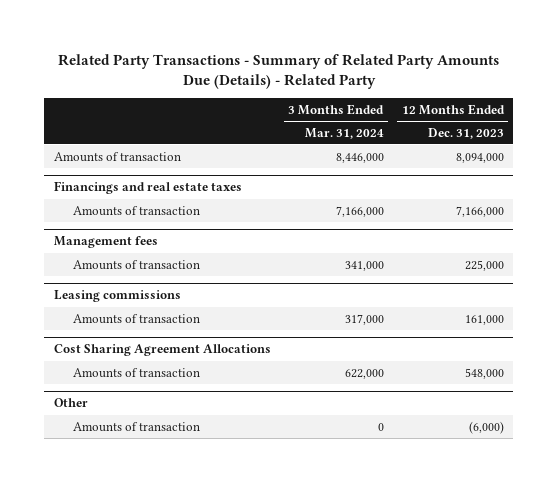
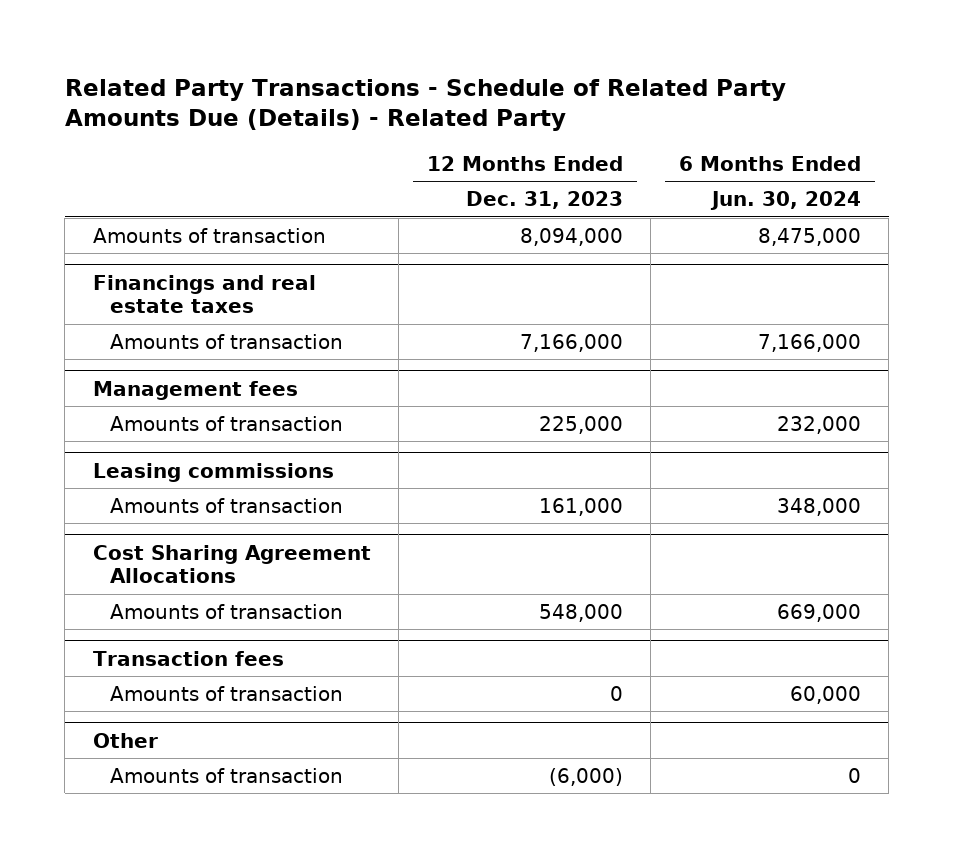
- Related Party Transactions - Summary of Related Party Amounts Due (Details) - Related Party
+ Related Party Transactions - Schedule of Related Party Amounts Due (Details) - Related Party
- | 3 Months Ended Mar. 31, 2024 | 12 Months Ended Dec. 31, 2023
+ | 12 Months Ended Dec. 31, 2023 | 6 Months Ended Jun. 30, 2024
+ Transaction fees
+ Amounts of transaction | 0 | 60,000

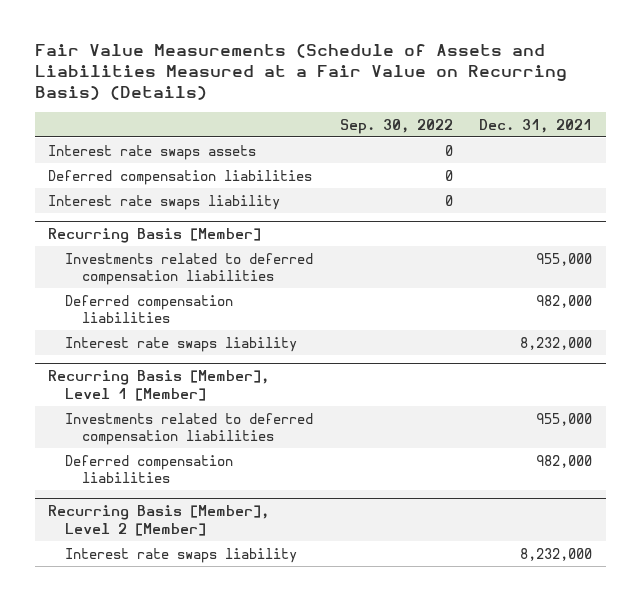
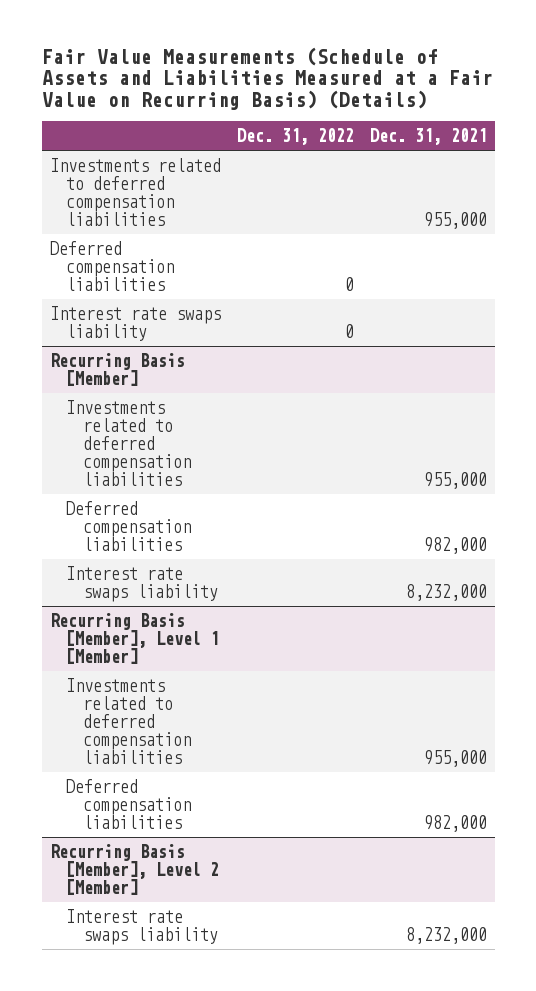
- | Sep. 30, 2022 | Dec. 31, 2021
+ | Dec. 31, 2022 | Dec. 31, 2021
- Interest rate swaps assets | 0 |
+ Investments related to deferred compensation liabilities | | 955,000

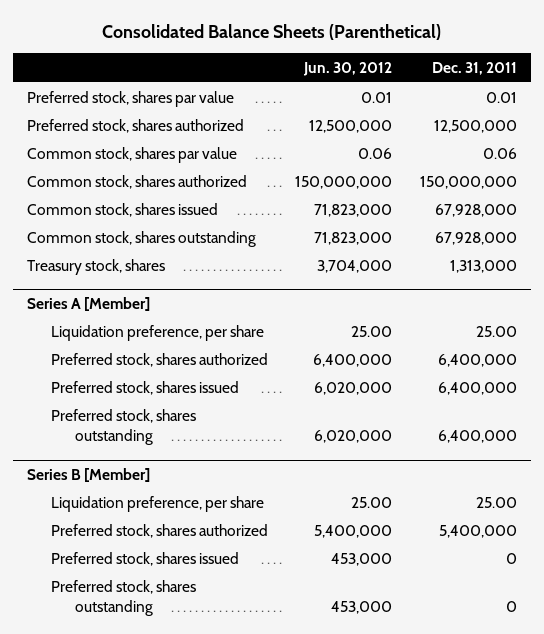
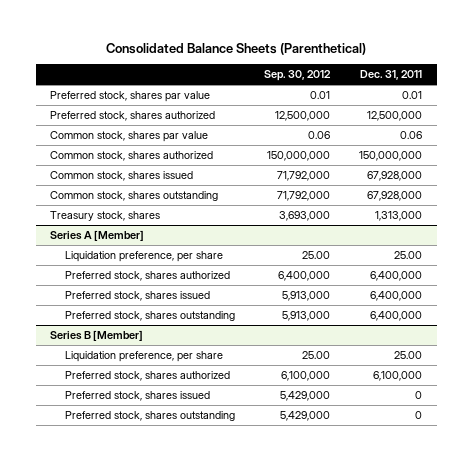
- | Jun. 30, 2012 | Dec. 31, 2011
+ | Sep. 30, 2012 | Dec. 31, 2011
@ Series B [Member]
- Preferred stock, shares authorized | 5,400,000 | 5,400,000
+ Preferred stock, shares authorized | 6,100,000 | 6,100,000

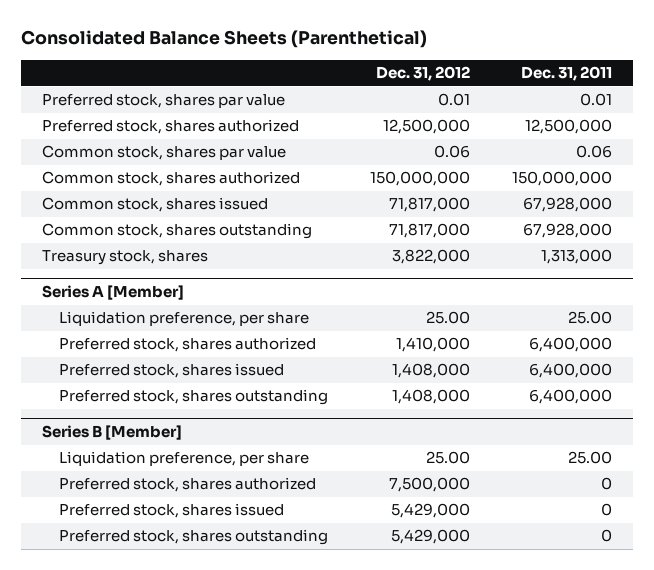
- | Sep. 30, 2012 | Dec. 31, 2011
+ | Dec. 31, 2012 | Dec. 31, 2011
@ Series B [Member]
- Preferred stock, shares authorized | 6,100,000 | 6,100,000
+ Preferred stock, shares authorized | 7,500,000 | 0

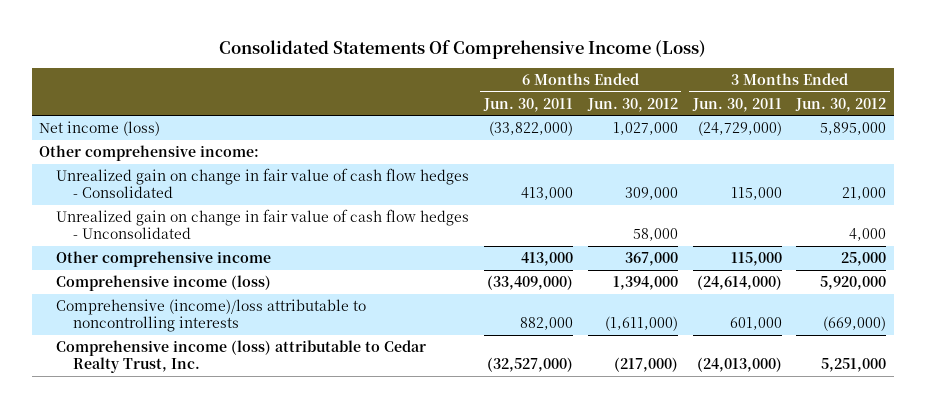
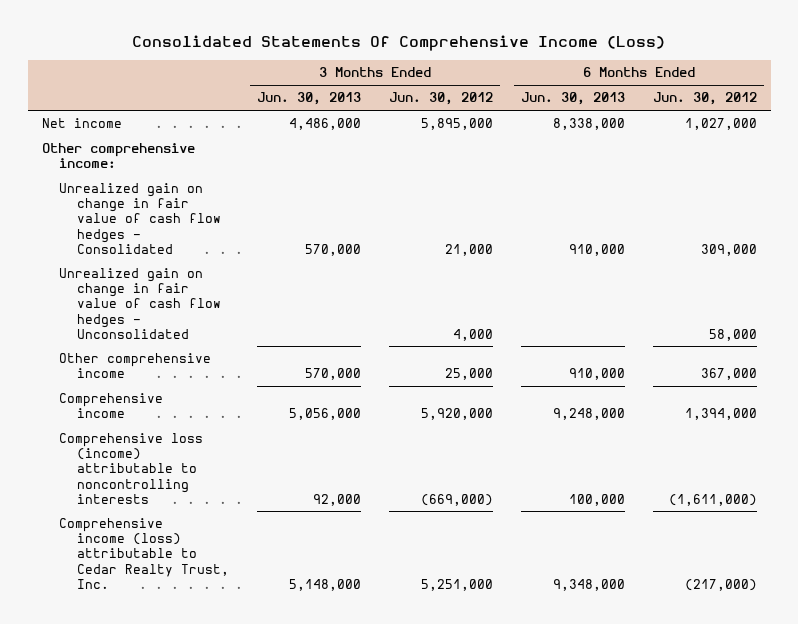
- | 6 Months Ended Jun. 30, 2011 | 6 Months Ended Jun. 30, 2012 | 3 Months Ended Jun. 30, 2011 | 3 Months Ended Jun. 30, 2012
+ | 3 Months Ended Jun. 30, 2013 | 3 Months Ended Jun. 30, 2012 | 6 Months Ended Jun. 30, 2013 | 6 Months Ended Jun. 30, 2012
- Net income (loss) | (33,822,000) | 1,027,000 | (24,729,000) | 5,895,000
+ Net income | 4,486,000 | 5,895,000 | 8,338,000 | 1,027,000
- Comprehensive income (loss) | (33,409,000) | 1,394,000 | (24,614,000) | 5,920,000
- Comprehensive (income)/loss attributable to noncontrolling interests | 882,000 | (1,611,000) | 601,000 | (669,000)
+ Comprehensive income | 5,056,000 | 5,920,000 | 9,248,000 | 1,394,000
+ Comprehensive loss (income) attributable to noncontrolling interests | 92,000 | (669,000) | 100,000 | (1,611,000)

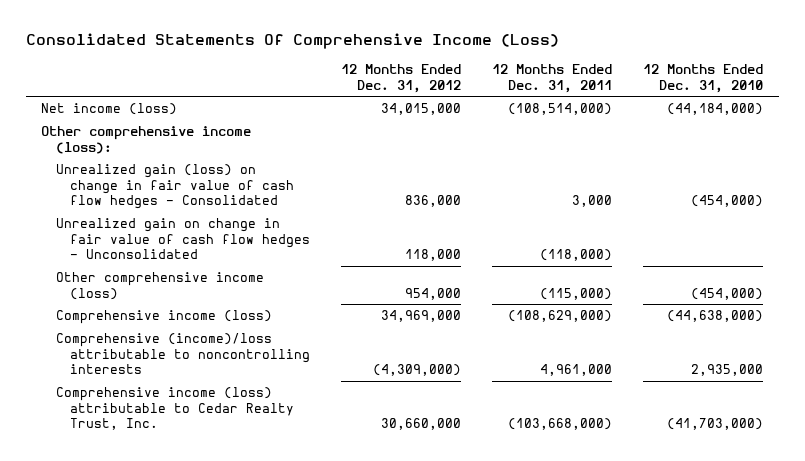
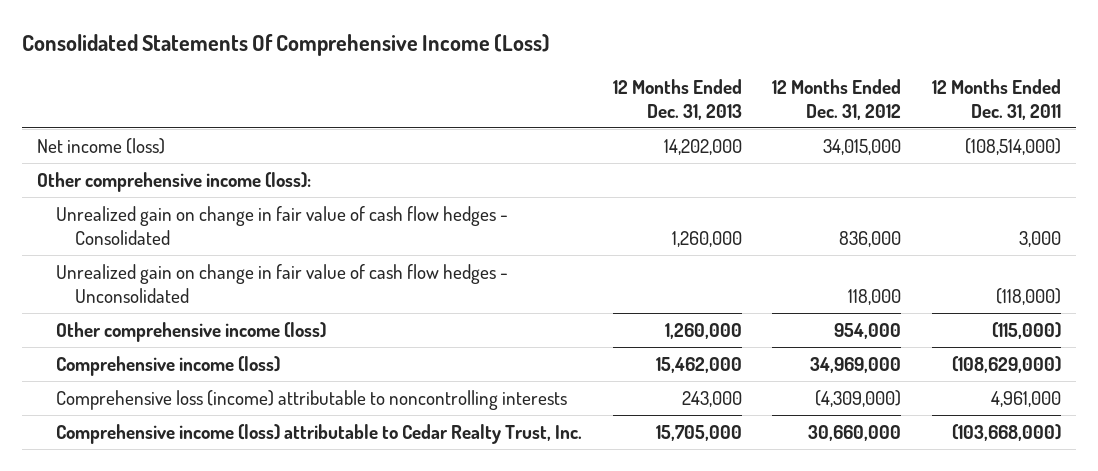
- | 12 Months Ended Dec. 31, 2012 | 12 Months Ended Dec. 31, 2011 | 12 Months Ended Dec. 31, 2010
+ | 12 Months Ended Dec. 31, 2013 | 12 Months Ended Dec. 31, 2012 | 12 Months Ended Dec. 31, 2011
- Unrealized gain (loss) on change in fair value of cash flow hedges - Consolidated | 836,000 | 3,000 | (454,000)
+ Unrealized gain on change in fair value of cash flow hedges - Consolidated | 1,260,000 | 836,000 | 3,000
- Comprehensive (income)/loss attributable to noncontrolling interests | (4,309,000) | 4,961,000 | 2,935,000
+ Comprehensive loss (income) attributable to noncontrolling interests | 243,000 | (4,309,000) | 4,961,000

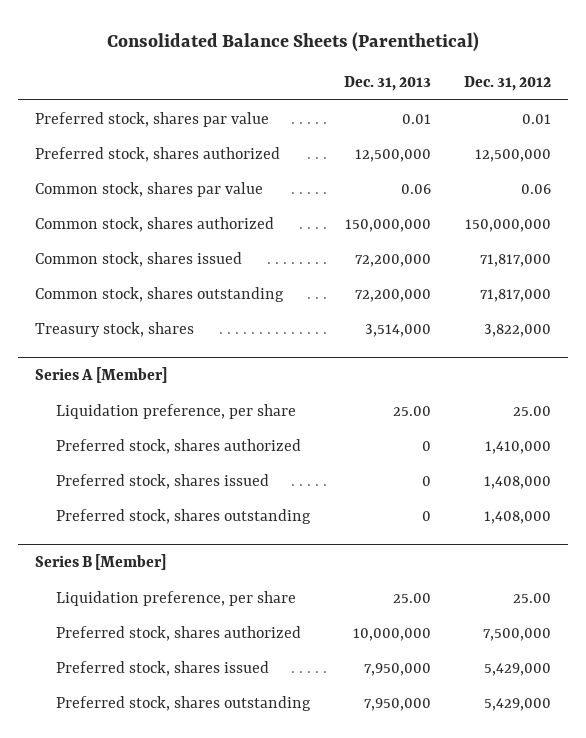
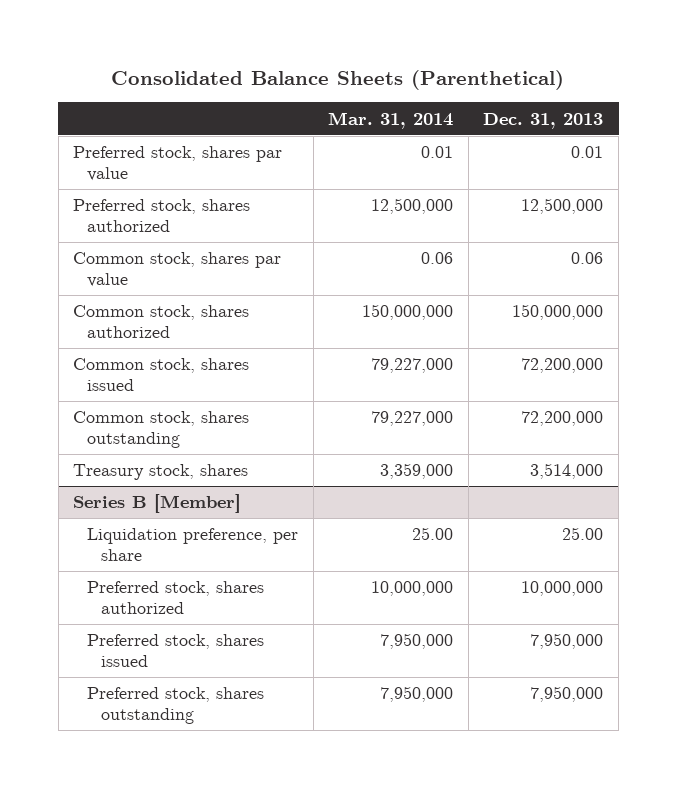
- | Dec. 31, 2013 | Dec. 31, 2012
+ | Mar. 31, 2014 | Dec. 31, 2013
- Series A [Member]
- Liquidation preference, per share | 25.00 | 25.00
- Preferred stock, shares authorized | 0 | 1,410,000
- Preferred stock, shares issued | 0 | 1,408,000
- Preferred stock, shares outstanding | 0 | 1,408,000

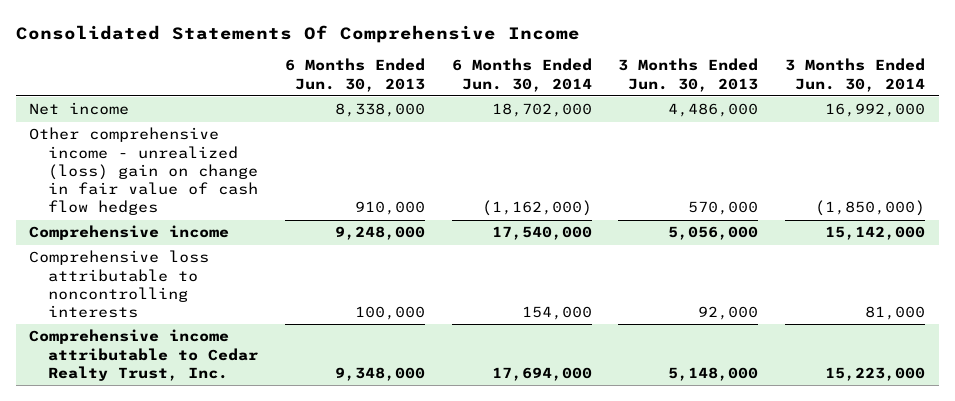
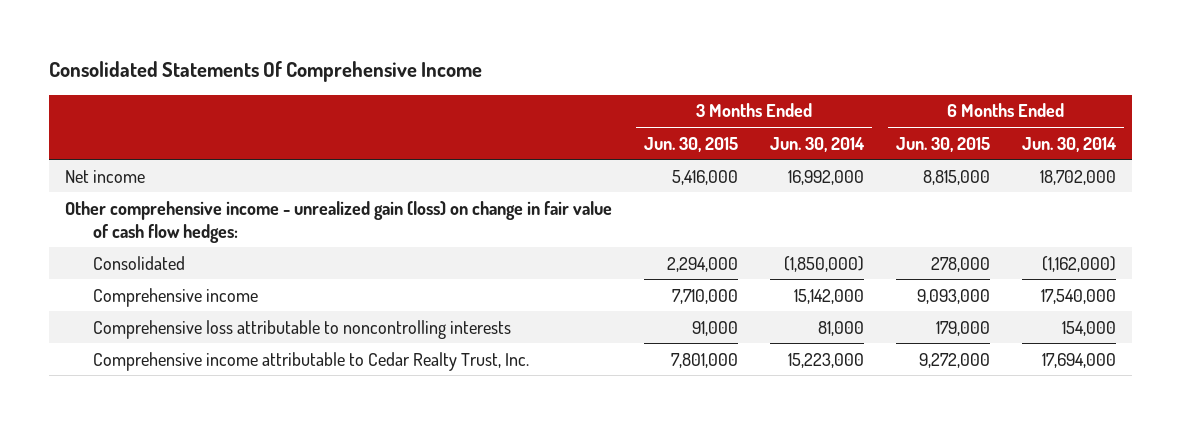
- | 6 Months Ended Jun. 30, 2013 | 6 Months Ended Jun. 30, 2014 | 3 Months Ended Jun. 30, 2013 | 3 Months Ended Jun. 30, 2014
+ | 3 Months Ended Jun. 30, 2015 | 3 Months Ended Jun. 30, 2014 | 6 Months Ended Jun. 30, 2015 | 6 Months Ended Jun. 30, 2014
- Other comprehensive income - unrealized (loss) gain on change in fair value of cash flow hedges | 910,000 | (1,162,000) | 570,000 | (1,850,000)
+ Other comprehensive income - unrealized gain (loss) on change in fair value of cash flow hedges:
+ Consolidated | 2,294,000 | (1,850,000) | 278,000 | (1,162,000)

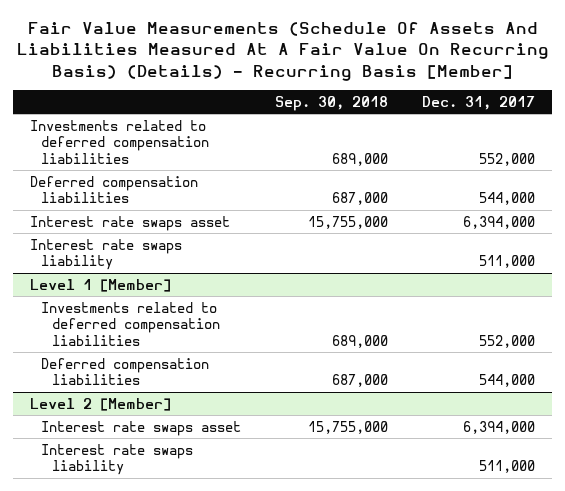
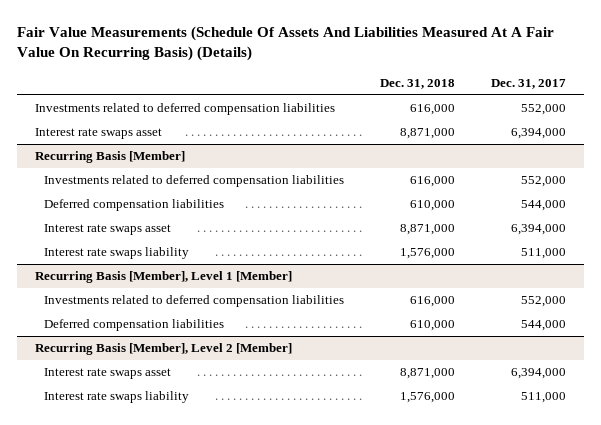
- Fair Value Measurements (Schedule Of Assets And Liabilities Measured At A Fair Value On Recurring Basis) (Details) - Recurring Basis [Member]
+ Fair Value Measurements (Schedule Of Assets And Liabilities Measured At A Fair Value On Recurring Basis) (Details)
- | Sep. 30, 2018 | Dec. 31, 2017
+ | Dec. 31, 2018 | Dec. 31, 2017
+ Interest rate swaps asset | 8,871,000 | 6,394,000
+ Recurring Basis [Member]
+ Investments related to deferred compensation liabilities | 616,000 | 552,000
- Level 1 [Member]
+ Recurring Basis [Member], Level 1 [Member]
- Level 2 [Member]
+ Recurring Basis [Member], Level 2 [Member]

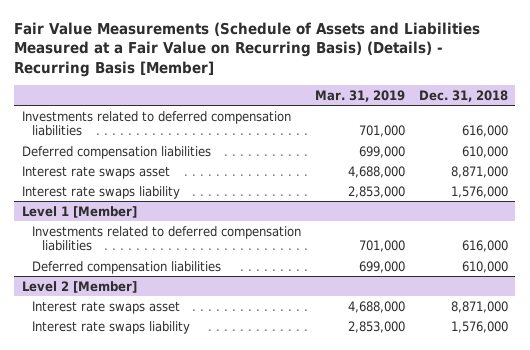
- Fair Value Measurements (Schedule Of Assets And Liabilities Measured At A Fair Value On Recurring Basis) (Details)
+ Fair Value Measurements (Schedule of Assets and Liabilities Measured at a Fair Value on Recurring Basis) (Details) - Recurring Basis [Member]
- | Dec. 31, 2018 | Dec. 31, 2017
+ | Mar. 31, 2019 | Dec. 31, 2018
- Interest rate swaps asset | 8,871,000 | 6,394,000
- Recurring Basis [Member]
- Investments related to deferred compensation liabilities | 616,000 | 552,000
- Recurring Basis [Member], Level 1 [Member]
+ Level 1 [Member]
- Recurring Basis [Member], Level 2 [Member]
+ Level 2 [Member]

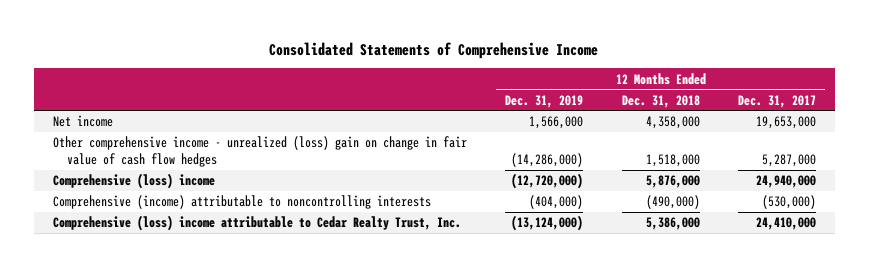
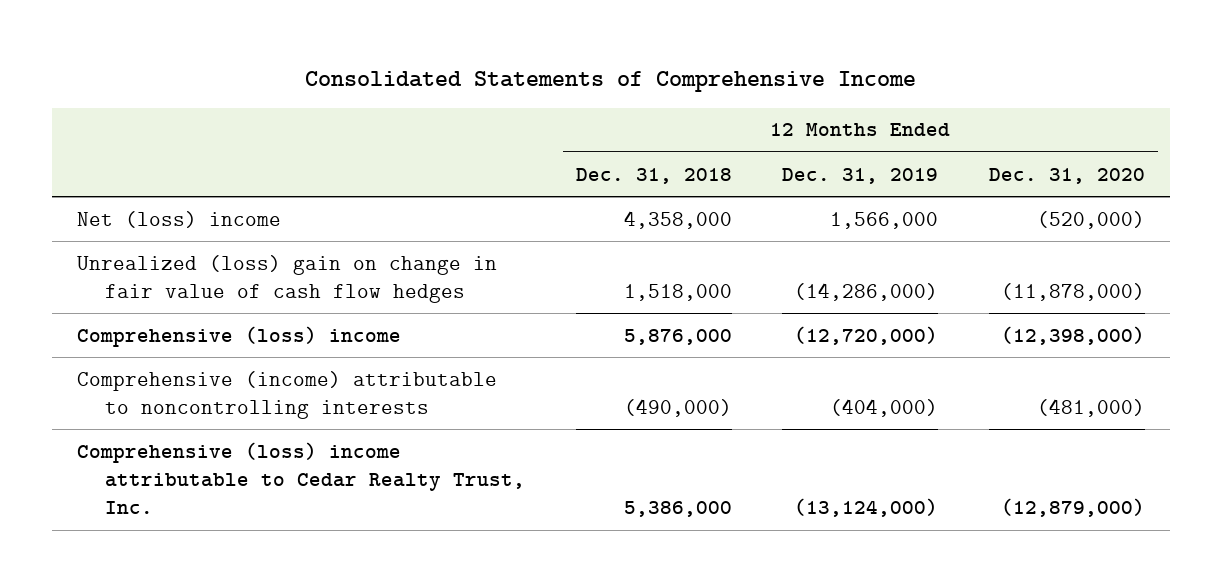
- | 12 Months Ended Dec. 31, 2019 | 12 Months Ended Dec. 31, 2018 | 12 Months Ended Dec. 31, 2017
+ | 12 Months Ended Dec. 31, 2018 | 12 Months Ended Dec. 31, 2019 | 12 Months Ended Dec. 31, 2020
- Net income | 1,566,000 | 4,358,000 | 19,653,000
- Other comprehensive income - unrealized (loss) gain on change in fair value of cash flow hedges | (14,286,000) | 1,518,000 | 5,287,000
+ Net (loss) income | 4,358,000 | 1,566,000 | (520,000)
+ Unrealized (loss) gain on change in fair value of cash flow hedges | 1,518,000 | (14,286,000) | (11,878,000)

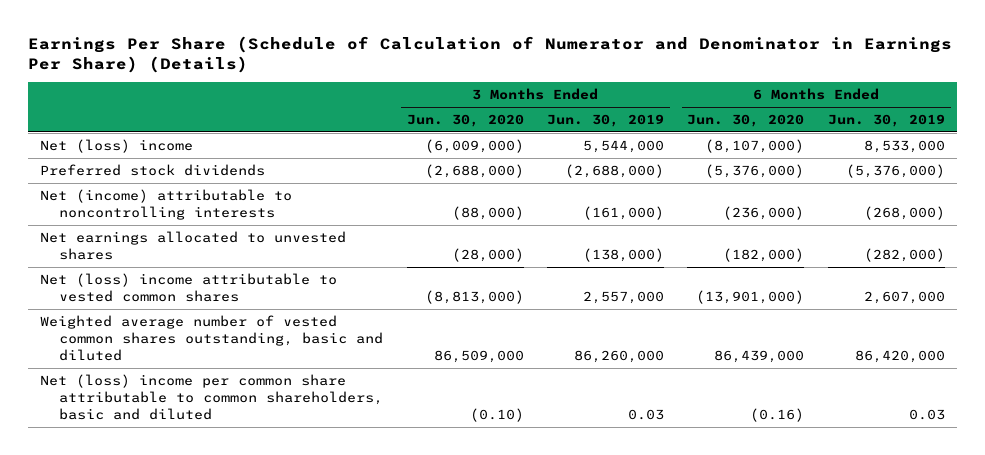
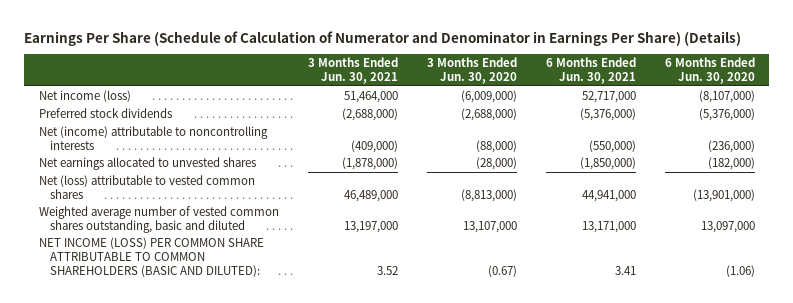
- | 3 Months Ended Jun. 30, 2020 | 3 Months Ended Jun. 30, 2019 | 6 Months Ended Jun. 30, 2020 | 6 Months Ended Jun. 30, 2019
+ | 3 Months Ended Jun. 30, 2021 | 3 Months Ended Jun. 30, 2020 | 6 Months Ended Jun. 30, 2021 | 6 Months Ended Jun. 30, 2020
- Net (loss) income | (6,009,000) | 5,544,000 | (8,107,000) | 8,533,000
+ Net income (loss) | 51,464,000 | (6,009,000) | 52,717,000 | (8,107,000)
- Net (loss) income attributable to vested common shares | (8,813,000) | 2,557,000 | (13,901,000) | 2,607,000
- Weighted average number of vested common shares outstanding, basic and diluted | 86,509,000 | 86,260,000 | 86,439,000 | 86,420,000
- Net (loss) income per common share attributable to common shareholders, basic and diluted | (0.10) | 0.03 | (0.16) | 0.03
+ Net (loss) attributable to vested common shares | 46,489,000 | (8,813,000) | 44,941,000 | (13,901,000)
+ Weighted average number of vested common shares outstanding, basic and diluted | 13,197,000 | 13,107,000 | 13,171,000 | 13,097,000
+ NET INCOME (LOSS) PER COMMON SHARE ATTRIBUTABLE TO COMMON SHAREHOLDERS (BASIC AND DILUTED): | 3.52 | (0.67) | 3.41 | (1.06)

